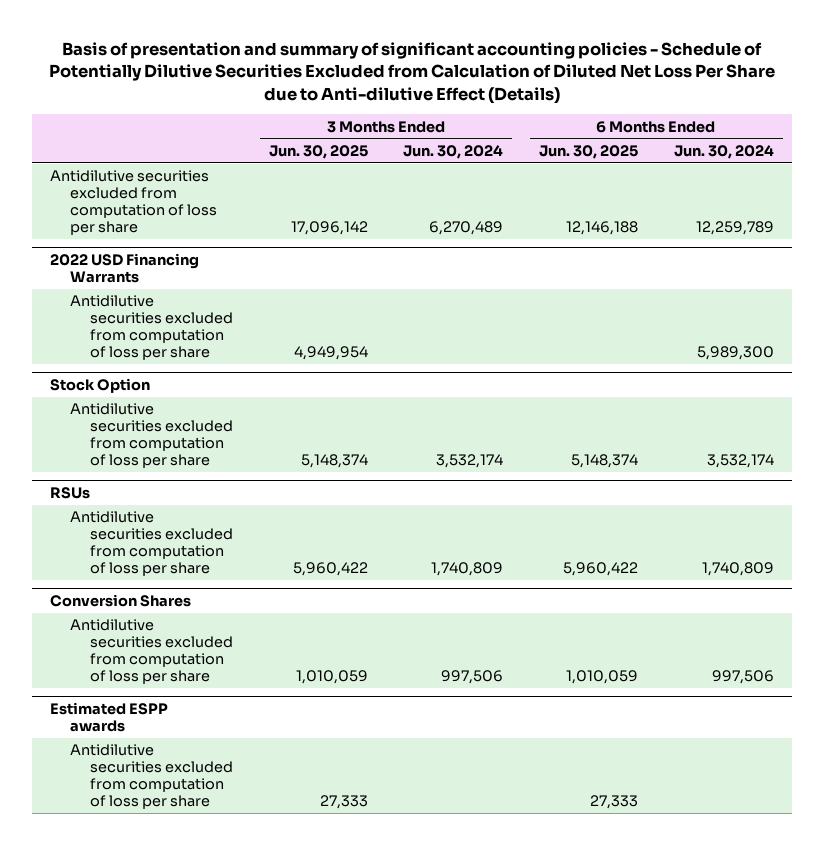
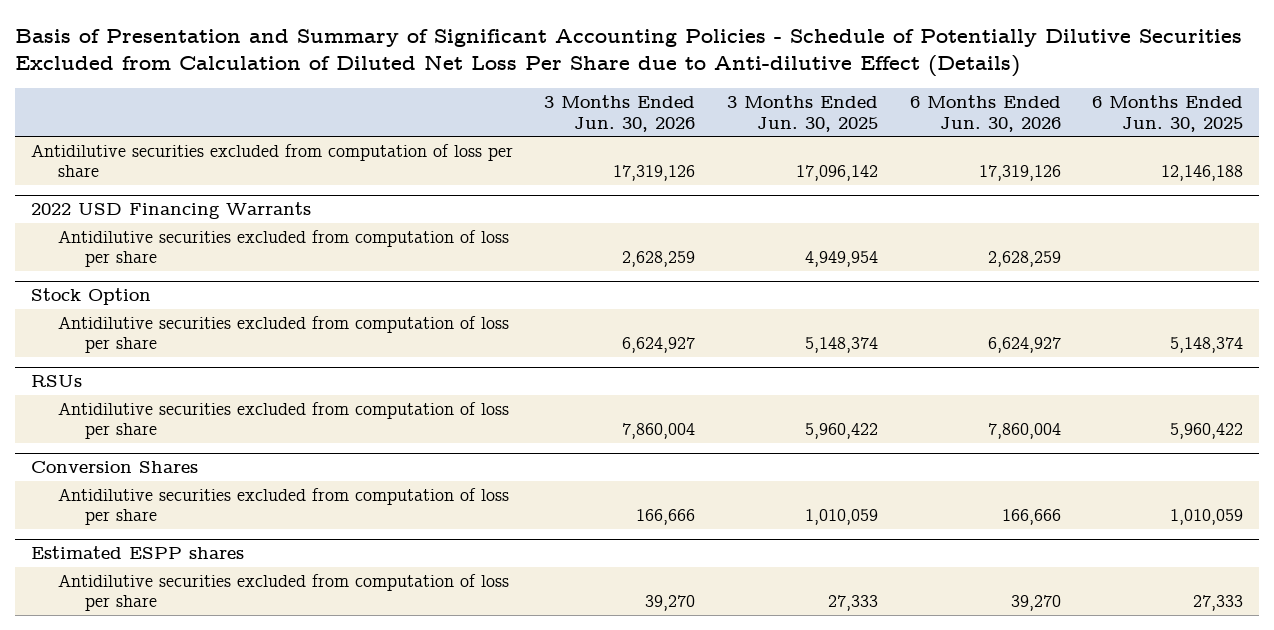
- Basis of presentation and summary of significant accounting policies - Schedule of Potentially Dilutive Securities Excluded from Calculation of Diluted Net Loss Per Share due to Anti-dilutive Effect (Details)
+ Basis of Presentation and Summary of Significant Accounting Policies - Schedule of Potentially Dilutive Securities Excluded from Calculation of Diluted Net Loss Per Share due to Anti-dilutive Effect (Details)
- | 3 Months Ended Jun. 30, 2025 | 3 Months Ended Jun. 30, 2024 | 6 Months Ended Jun. 30, 2025 | 6 Months Ended Jun. 30, 2024
+ | 3 Months Ended Jun. 30, 2026 | 3 Months Ended Jun. 30, 2025 | 6 Months Ended Jun. 30, 2026 | 6 Months Ended Jun. 30, 2025
- Estimated ESPP awards
+ Estimated ESPP shares

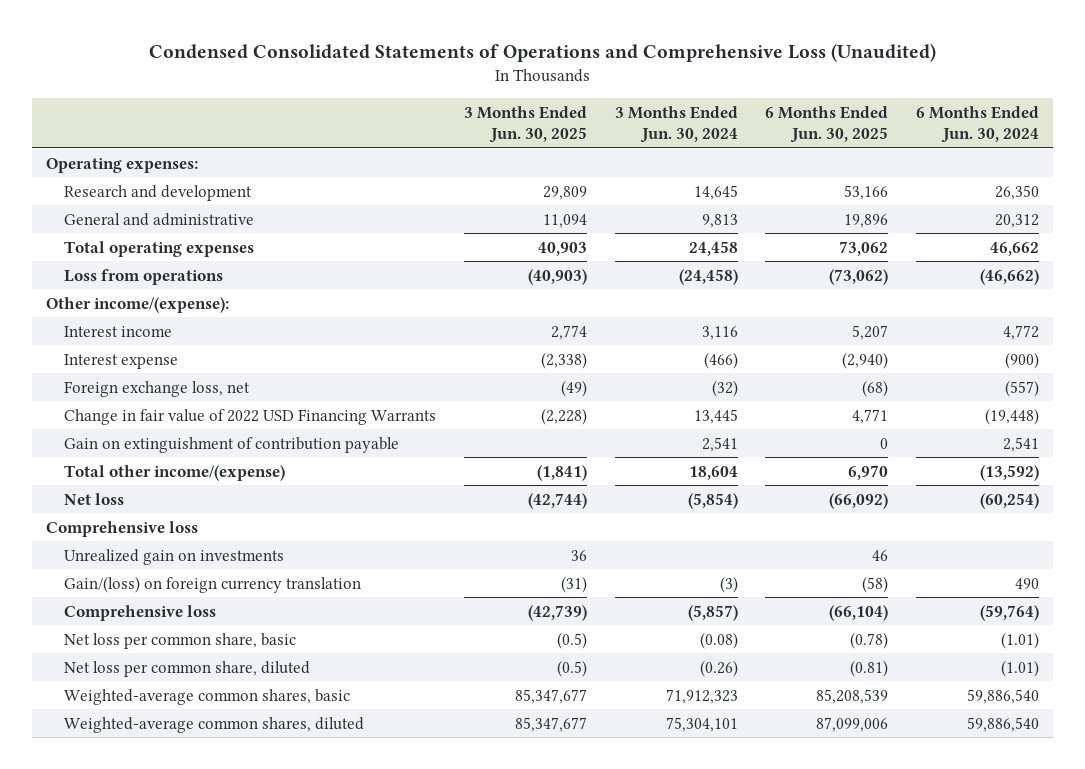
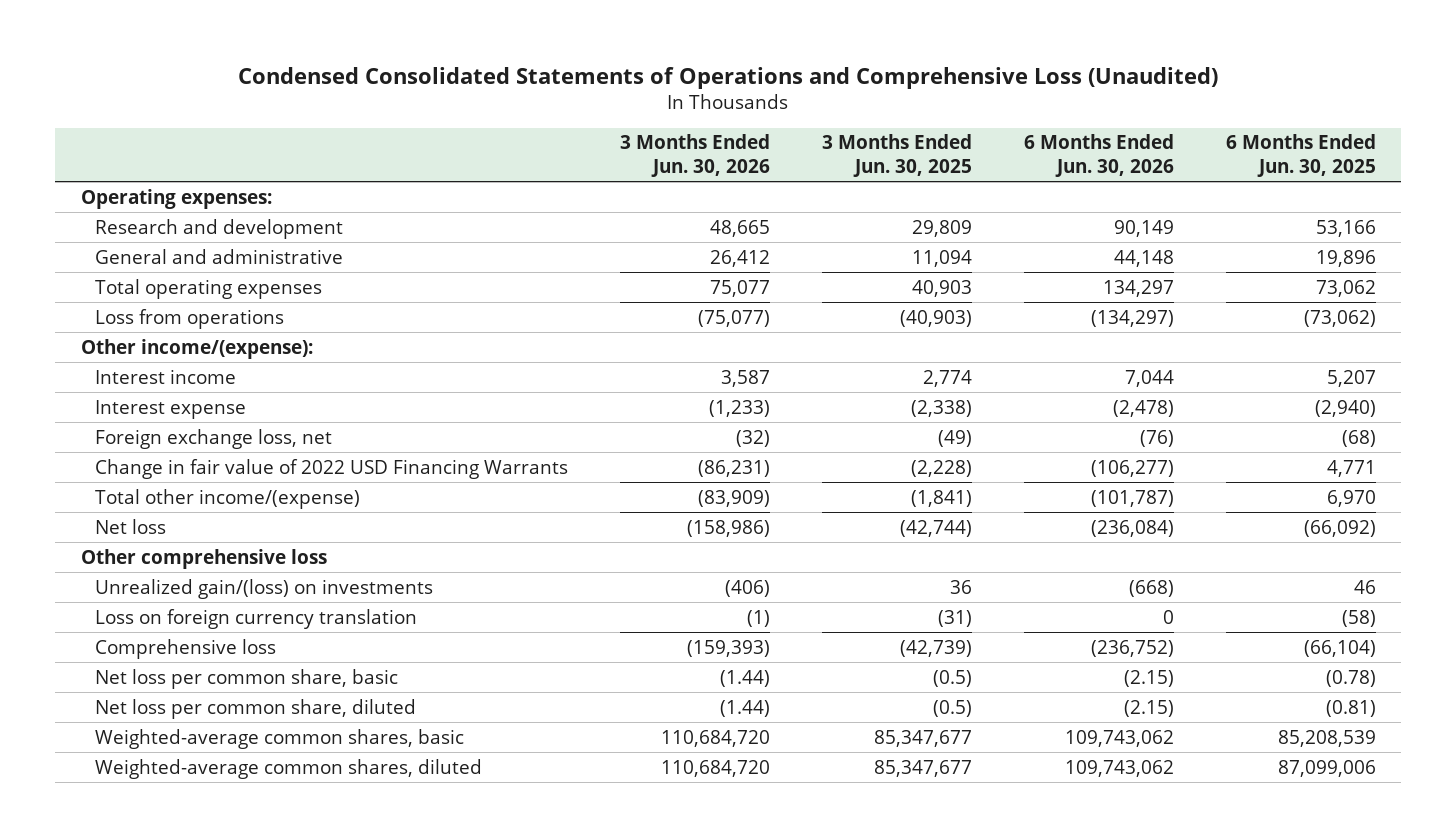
- | 3 Months Ended Jun. 30, 2025 | 3 Months Ended Jun. 30, 2024 | 6 Months Ended Jun. 30, 2025 | 6 Months Ended Jun. 30, 2024
+ | 3 Months Ended Jun. 30, 2026 | 3 Months Ended Jun. 30, 2025 | 6 Months Ended Jun. 30, 2026 | 6 Months Ended Jun. 30, 2025
- Gain on extinguishment of contribution payable | | 2,541 | 0 | 2,541
- Comprehensive loss
- Unrealized gain on investments | 36 | | 46 |
- Gain/(loss) on foreign currency translation | (31) | (3) | (58) | 490
+ Other comprehensive loss
+ Unrealized gain/(loss) on investments | (406) | 36 | (668) | 46
+ Loss on foreign currency translation | (1) | (31) | 0 | (58)

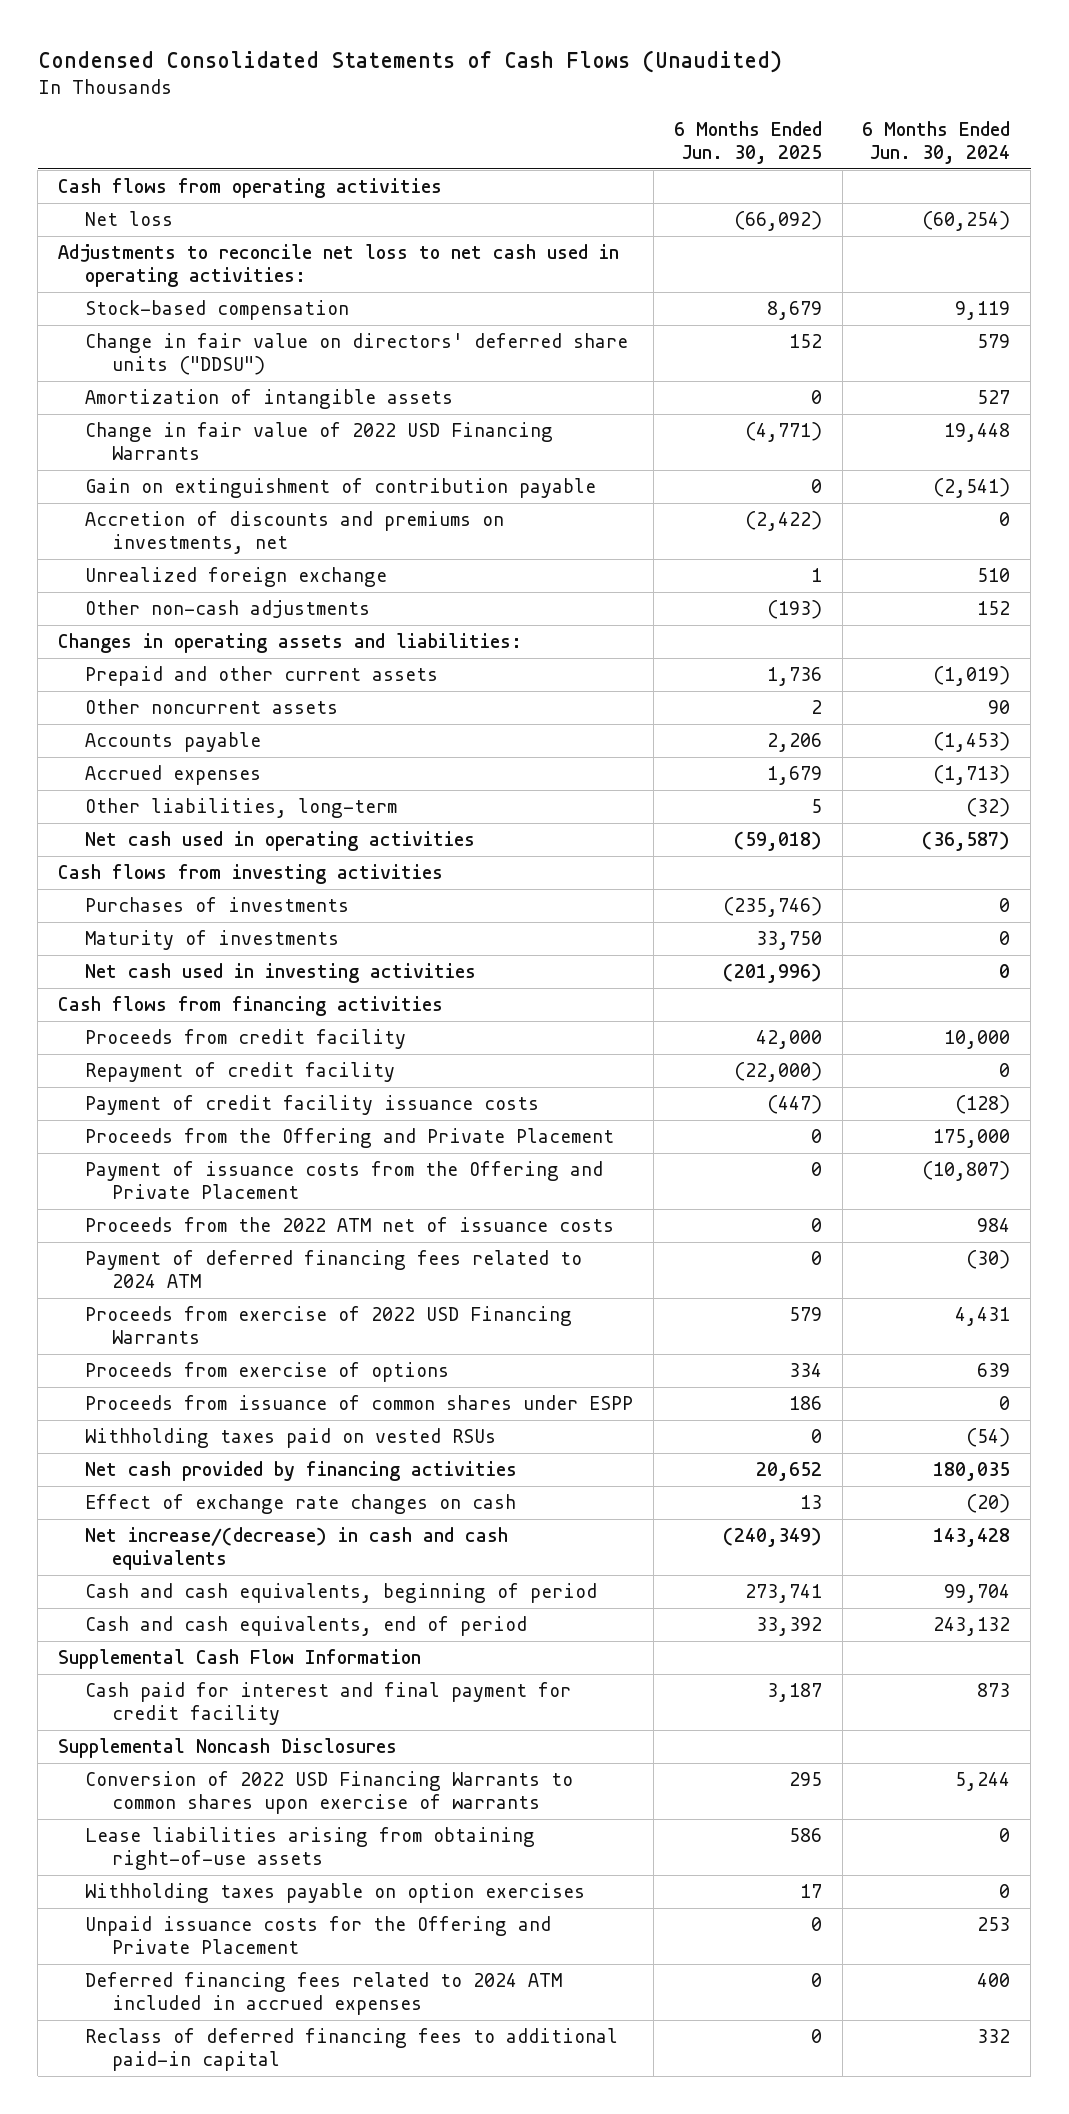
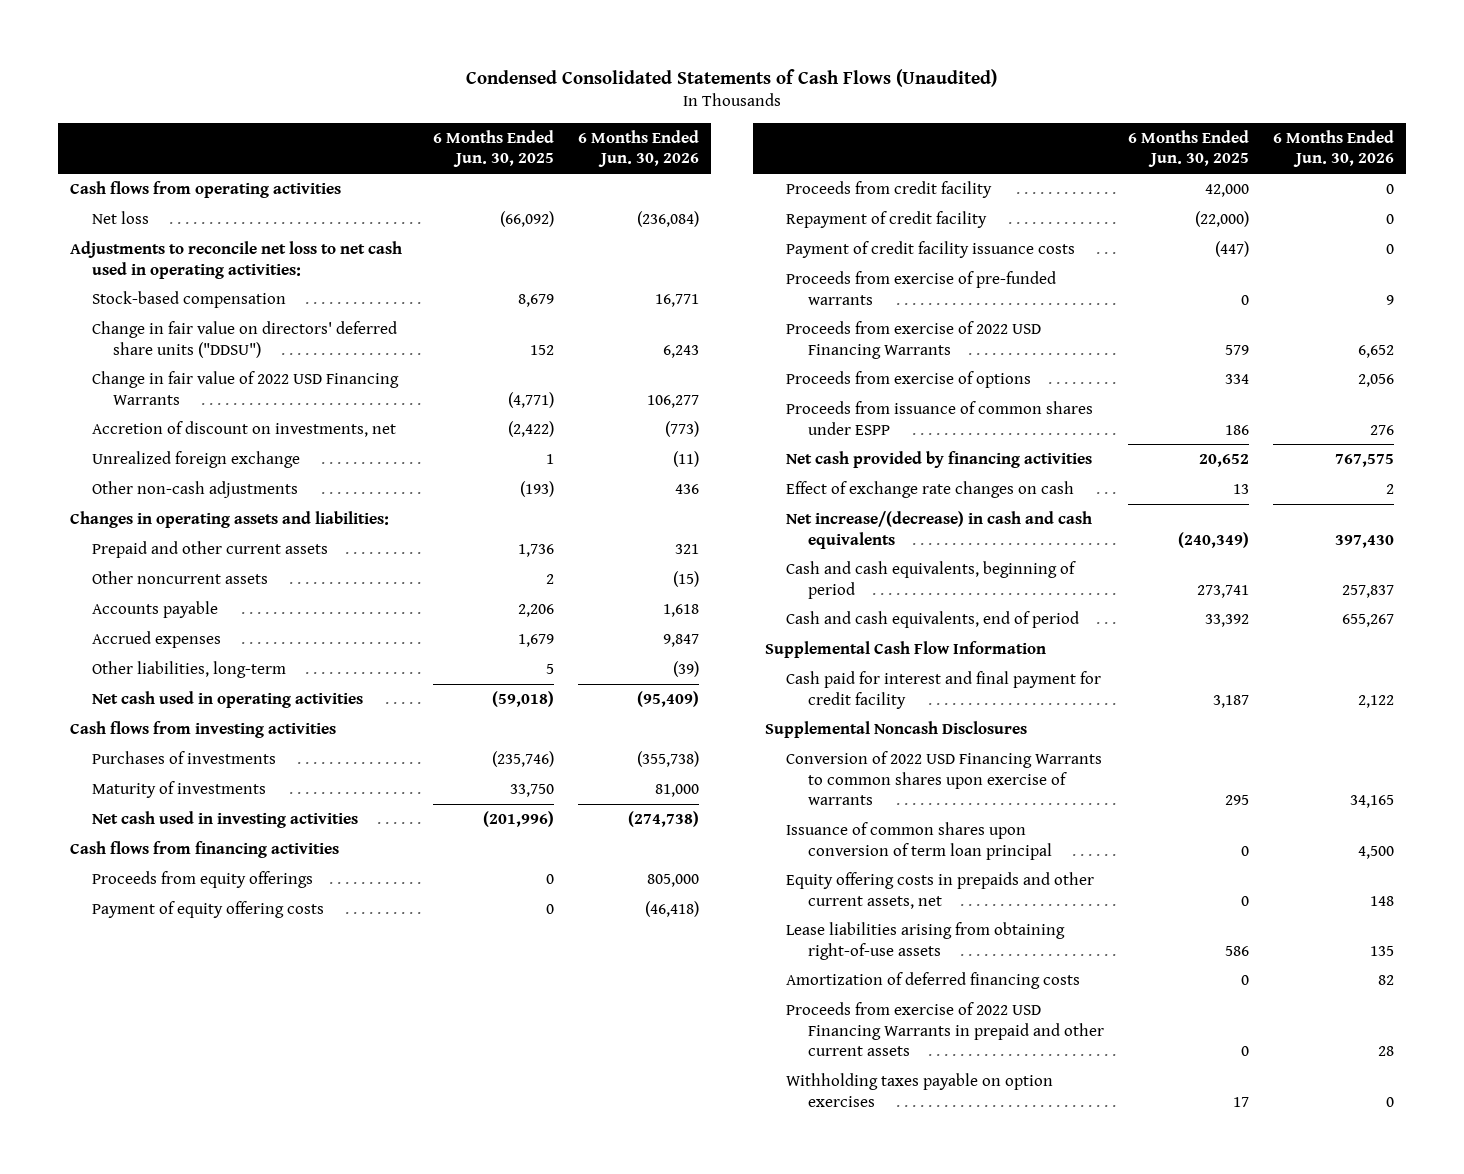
- | 6 Months Ended Jun. 30, 2025 | 6 Months Ended Jun. 30, 2024
+ | 6 Months Ended Jun. 30, 2025 | 6 Months Ended Jun. 30, 2026
- Amortization of intangible assets | 0 | 527
- Gain on extinguishment of contribution payable | 0 | (2,541)
- Accretion of discounts and premiums on investments, net | (2,422) | 0
+ Accretion of discount on investments, net | (2,422) | (773)
+ Proceeds from equity offerings | 0 | 805,000
+ Payment of equity offering costs | 0 | (46,418)
- Proceeds from the Offering and Private Placement | 0 | 175,000
- Payment of issuance costs from the Offering and Private Placement | 0 | (10,807)
- Proceeds from the 2022 ATM net of issuance costs | 0 | 984
- Payment of deferred financing fees related to 2024 ATM | 0 | (30)
+ Proceeds from exercise of pre-funded warrants | 0 | 9
- Withholding taxes paid on vested RSUs | 0 | (54)
+ Issuance of common shares upon conversion of term loan principal | 0 | 4,500
+ Equity offering costs in prepaids and other current assets, net | 0 | 148
+ Amortization of deferred financing costs | 0 | 82
+ Proceeds from exercise of 2022 USD Financing Warrants in prepaid and other current assets | 0 | 28
- Unpaid issuance costs for the Offering and Private Placement | 0 | 253
- Deferred financing fees related to 2024 ATM included in accrued expenses | 0 | 400
- Reclass of deferred financing fees to additional paid-in capital | 0 | 332

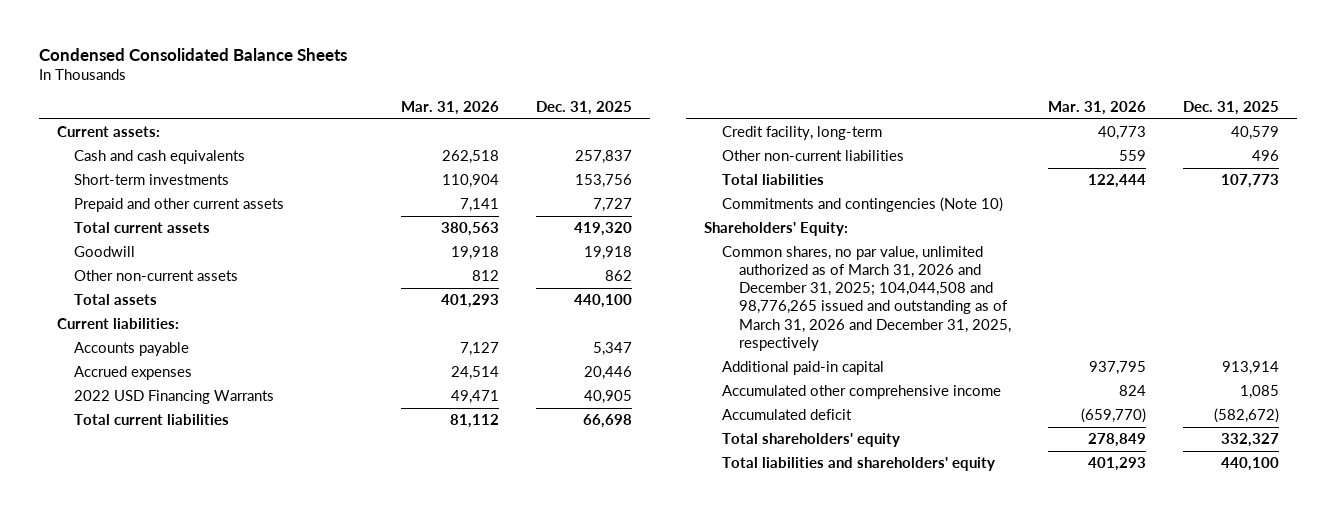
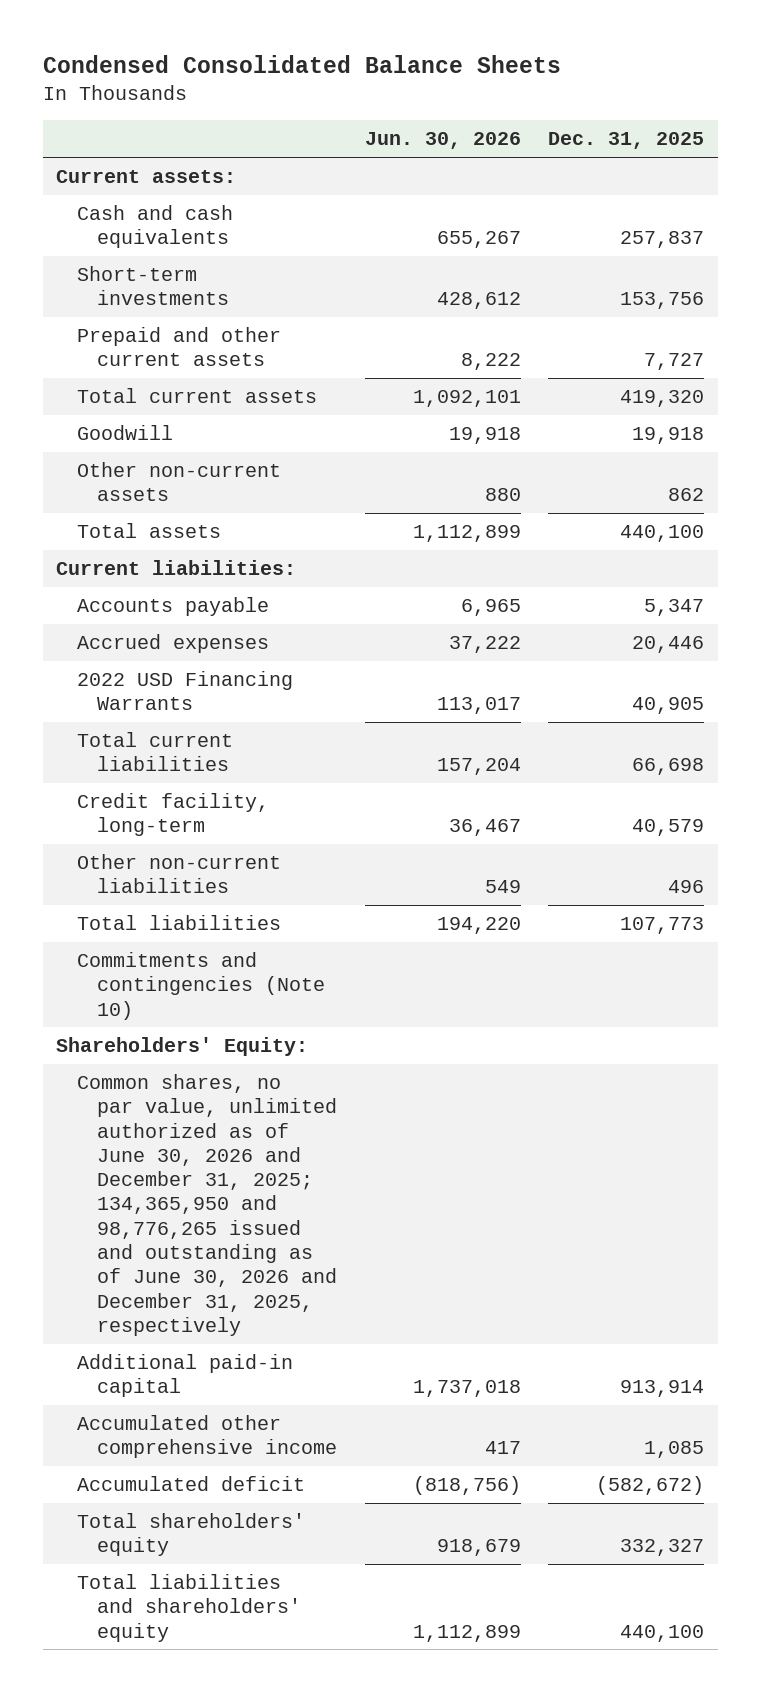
- | Mar. 31, 2026 | Dec. 31, 2025
+ | Jun. 30, 2026 | Dec. 31, 2025
- Common shares, no par value, unlimited authorized as of March 31, 2026 and December 31, 2025; 104,044,508 and 98,776,265 issued and outstanding as of March 31, 2026 and December 31, 2025, respectively
+ Common shares, no par value, unlimited authorized as of June 30, 2026 and December 31, 2025; 134,365,950 and 98,776,265 issued and outstanding as of June 30, 2026 and December 31, 2025, respectively

